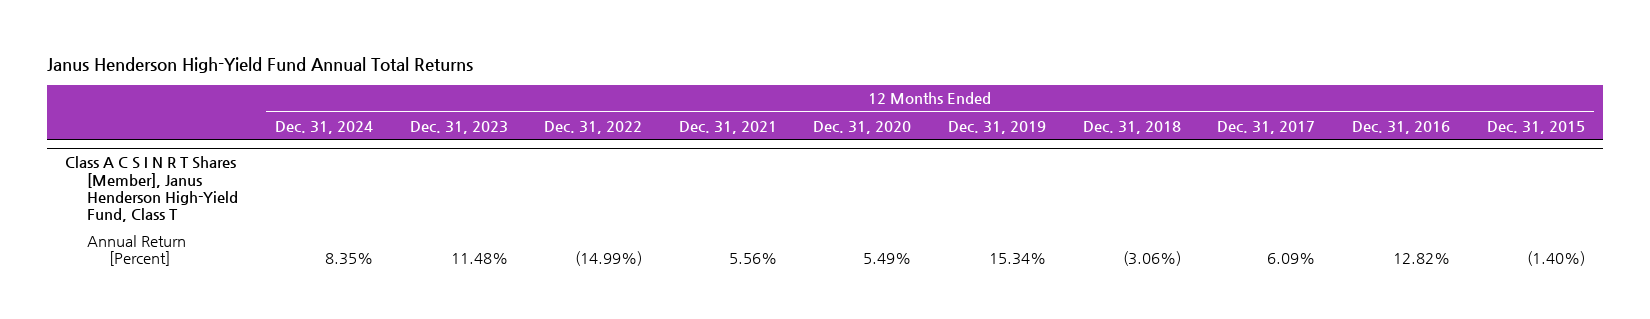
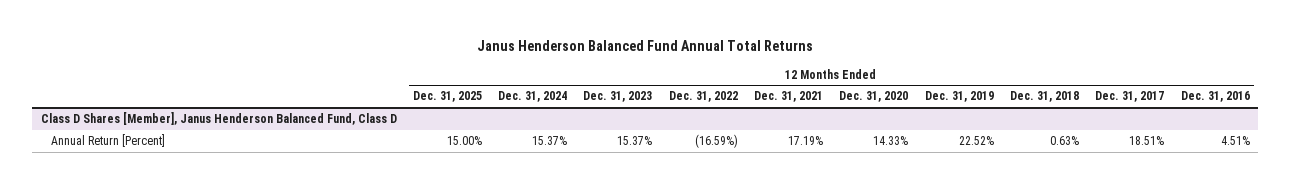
- Janus Henderson High-Yield Fund Annual Total Returns
+ Janus Henderson Balanced Fund Annual Total Returns
- | 12 Months Ended Dec. 31, 2024 | 12 Months Ended Dec. 31, 2023 | 12 Months Ended Dec. 31, 2022 | 12 Months Ended Dec. 31, 2021 | 12 Months Ended Dec. 31, 2020 | 12 Months Ended Dec. 31, 2019 | 12 Months Ended Dec. 31, 2018 | 12 Months Ended Dec. 31, 2017 | 12 Months Ended Dec. 31, 2016 | 12 Months Ended Dec. 31, 2015
+ | 12 Months Ended Dec. 31, 2025 | 12 Months Ended Dec. 31, 2024 | 12 Months Ended Dec. 31, 2023 | 12 Months Ended Dec. 31, 2022 | 12 Months Ended Dec. 31, 2021 | 12 Months Ended Dec. 31, 2020 | 12 Months Ended Dec. 31, 2019 | 12 Months Ended Dec. 31, 2018 | 12 Months Ended Dec. 31, 2017 | 12 Months Ended Dec. 31, 2016
- Class A C S I N R T Shares [Member], Janus Henderson High-Yield Fund, Class T
- Annual Return [Percent] | 8.35% | 11.48% | (14.99%) | 5.56% | 5.49% | 15.34% | (3.06%) | 6.09% | 12.82% | (1.40%)
+ Class D Shares [Member], Janus Henderson Balanced Fund, Class D
+ Annual Return [Percent] | 15.00% | 15.37% | 15.37% | (16.59%) | 17.19% | 14.33% | 22.52% | 0.63% | 18.51% | 4.51%

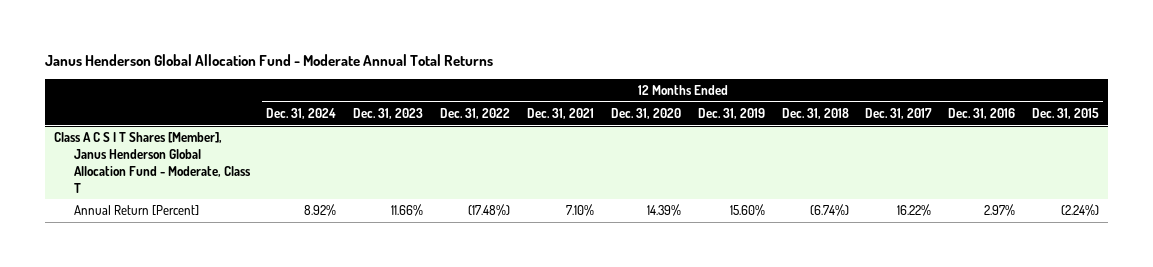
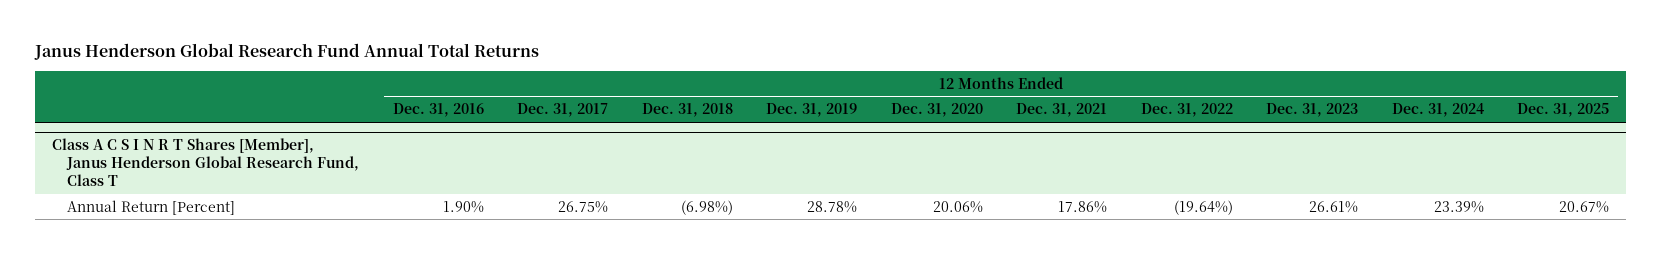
- Janus Henderson Global Allocation Fund - Moderate Annual Total Returns
+ Janus Henderson Global Research Fund Annual Total Returns
- | 12 Months Ended Dec. 31, 2024 | 12 Months Ended Dec. 31, 2023 | 12 Months Ended Dec. 31, 2022 | 12 Months Ended Dec. 31, 2021 | 12 Months Ended Dec. 31, 2020 | 12 Months Ended Dec. 31, 2019 | 12 Months Ended Dec. 31, 2018 | 12 Months Ended Dec. 31, 2017 | 12 Months Ended Dec. 31, 2016 | 12 Months Ended Dec. 31, 2015
+ | 12 Months Ended Dec. 31, 2016 | 12 Months Ended Dec. 31, 2017 | 12 Months Ended Dec. 31, 2018 | 12 Months Ended Dec. 31, 2019 | 12 Months Ended Dec. 31, 2020 | 12 Months Ended Dec. 31, 2021 | 12 Months Ended Dec. 31, 2022 | 12 Months Ended Dec. 31, 2023 | 12 Months Ended Dec. 31, 2024 | 12 Months Ended Dec. 31, 2025
- Class A C S I T Shares [Member], Janus Henderson Global Allocation Fund - Moderate, Class T
- Annual Return [Percent] | 8.92% | 11.66% | (17.48%) | 7.10% | 14.39% | 15.60% | (6.74%) | 16.22% | 2.97% | (2.24%)
+ Class A C S I N R T Shares [Member], Janus Henderson Global Research Fund, Class T
+ Annual Return [Percent] | 1.90% | 26.75% | (6.98%) | 28.78% | 20.06% | 17.86% | (19.64%) | 26.61% | 23.39% | 20.67%

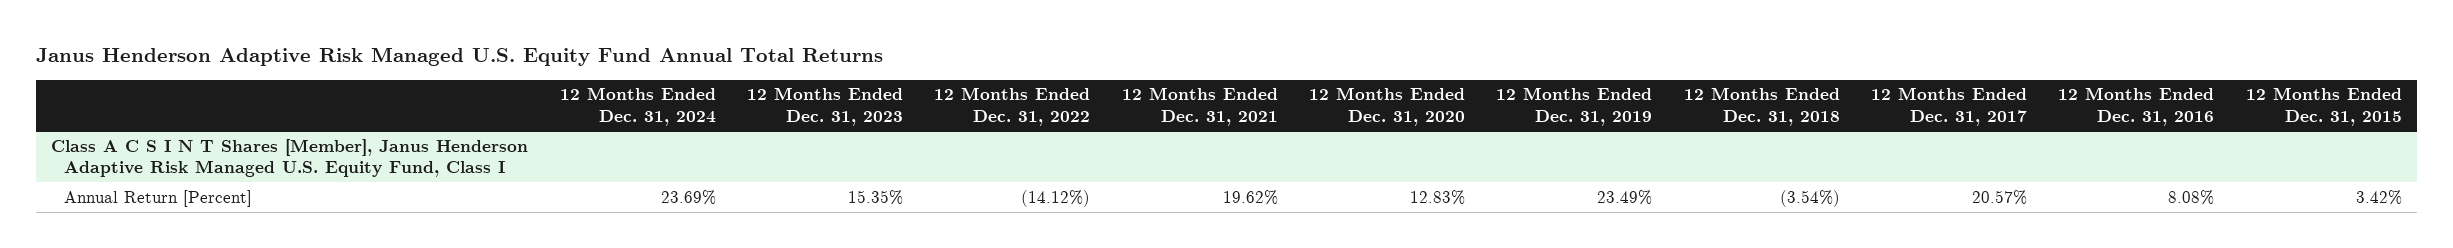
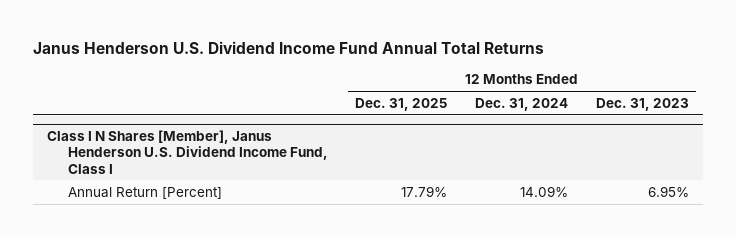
- Janus Henderson Adaptive Risk Managed U.S. Equity Fund Annual Total Returns
+ Janus Henderson U.S. Dividend Income Fund Annual Total Returns
- | 12 Months Ended Dec. 31, 2024 | 12 Months Ended Dec. 31, 2023 | 12 Months Ended Dec. 31, 2022 | 12 Months Ended Dec. 31, 2021 | 12 Months Ended Dec. 31, 2020 | 12 Months Ended Dec. 31, 2019 | 12 Months Ended Dec. 31, 2018 | 12 Months Ended Dec. 31, 2017 | 12 Months Ended Dec. 31, 2016 | 12 Months Ended Dec. 31, 2015
+ | 12 Months Ended Dec. 31, 2025 | 12 Months Ended Dec. 31, 2024 | 12 Months Ended Dec. 31, 2023
- Class A C S I N T Shares [Member], Janus Henderson Adaptive Risk Managed U.S. Equity Fund, Class I
- Annual Return [Percent] | 23.69% | 15.35% | (14.12%) | 19.62% | 12.83% | 23.49% | (3.54%) | 20.57% | 8.08% | 3.42%
+ Class I N Shares [Member], Janus Henderson U.S. Dividend Income Fund, Class I
+ Annual Return [Percent] | 17.79% | 14.09% | 6.95%

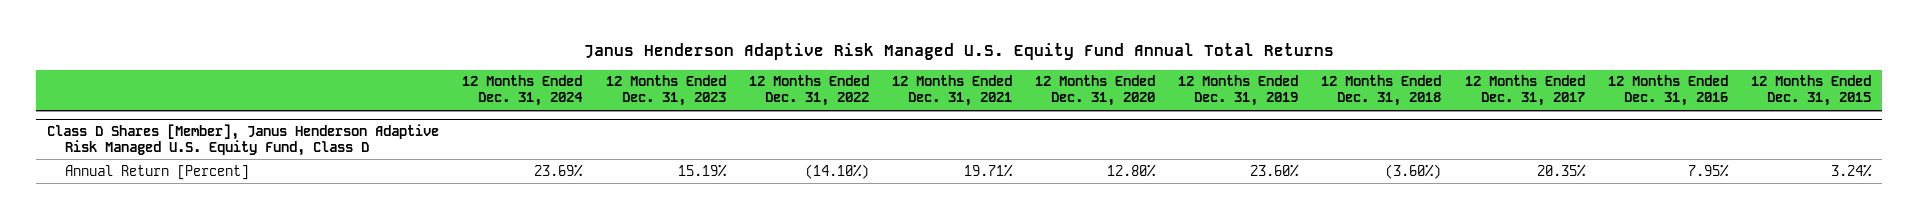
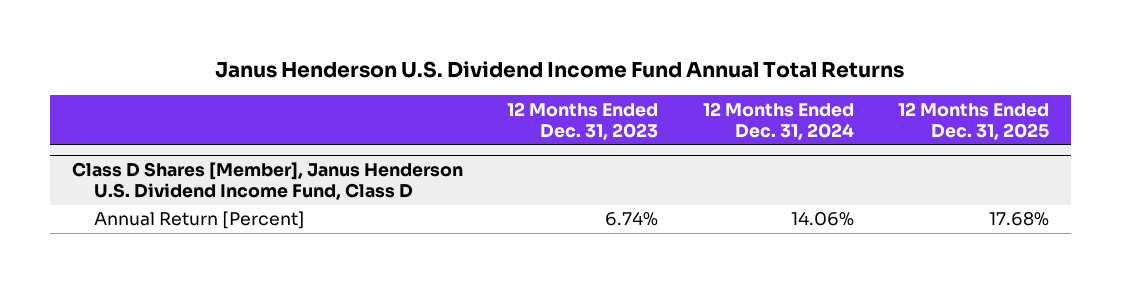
- Janus Henderson Adaptive Risk Managed U.S. Equity Fund Annual Total Returns
+ Janus Henderson U.S. Dividend Income Fund Annual Total Returns
- | 12 Months Ended Dec. 31, 2024 | 12 Months Ended Dec. 31, 2023 | 12 Months Ended Dec. 31, 2022 | 12 Months Ended Dec. 31, 2021 | 12 Months Ended Dec. 31, 2020 | 12 Months Ended Dec. 31, 2019 | 12 Months Ended Dec. 31, 2018 | 12 Months Ended Dec. 31, 2017 | 12 Months Ended Dec. 31, 2016 | 12 Months Ended Dec. 31, 2015
+ | 12 Months Ended Dec. 31, 2023 | 12 Months Ended Dec. 31, 2024 | 12 Months Ended Dec. 31, 2025
- Class D Shares [Member], Janus Henderson Adaptive Risk Managed U.S. Equity Fund, Class D
- Annual Return [Percent] | 23.69% | 15.19% | (14.10%) | 19.71% | 12.80% | 23.60% | (3.60%) | 20.35% | 7.95% | 3.24%
+ Class D Shares [Member], Janus Henderson U.S. Dividend Income Fund, Class D
+ Annual Return [Percent] | 6.74% | 14.06% | 17.68%

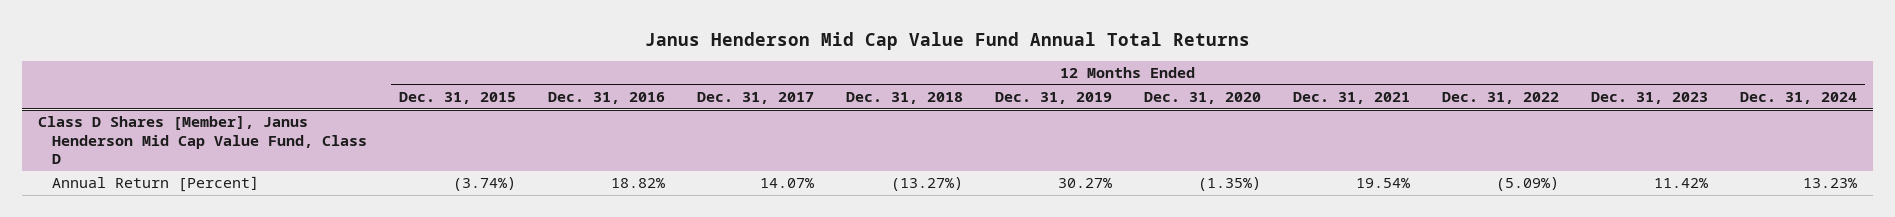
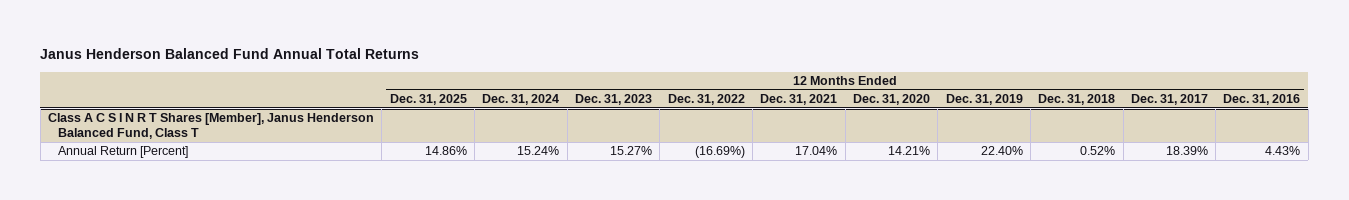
- Janus Henderson Mid Cap Value Fund Annual Total Returns
+ Janus Henderson Balanced Fund Annual Total Returns
- | 12 Months Ended Dec. 31, 2015 | 12 Months Ended Dec. 31, 2016 | 12 Months Ended Dec. 31, 2017 | 12 Months Ended Dec. 31, 2018 | 12 Months Ended Dec. 31, 2019 | 12 Months Ended Dec. 31, 2020 | 12 Months Ended Dec. 31, 2021 | 12 Months Ended Dec. 31, 2022 | 12 Months Ended Dec. 31, 2023 | 12 Months Ended Dec. 31, 2024
+ | 12 Months Ended Dec. 31, 2025 | 12 Months Ended Dec. 31, 2024 | 12 Months Ended Dec. 31, 2023 | 12 Months Ended Dec. 31, 2022 | 12 Months Ended Dec. 31, 2021 | 12 Months Ended Dec. 31, 2020 | 12 Months Ended Dec. 31, 2019 | 12 Months Ended Dec. 31, 2018 | 12 Months Ended Dec. 31, 2017 | 12 Months Ended Dec. 31, 2016
- Class D Shares [Member], Janus Henderson Mid Cap Value Fund, Class D
- Annual Return [Percent] | (3.74%) | 18.82% | 14.07% | (13.27%) | 30.27% | (1.35%) | 19.54% | (5.09%) | 11.42% | 13.23%
+ Class A C S I N R T Shares [Member], Janus Henderson Balanced Fund, Class T
+ Annual Return [Percent] | 14.86% | 15.24% | 15.27% | (16.69%) | 17.04% | 14.21% | 22.40% | 0.52% | 18.39% | 4.43%

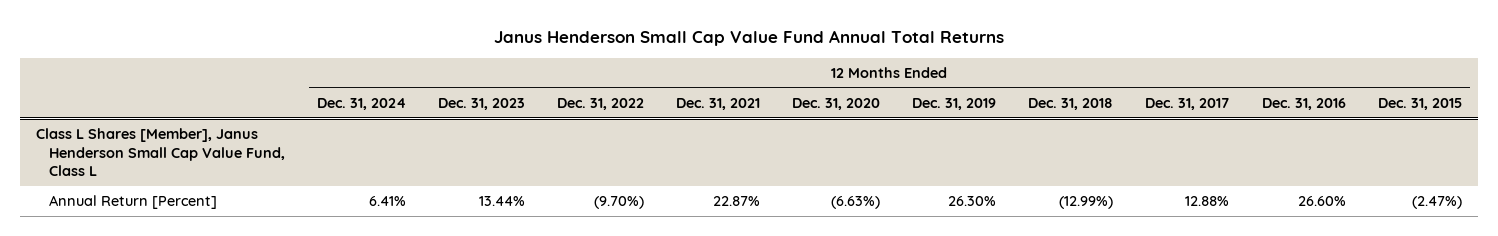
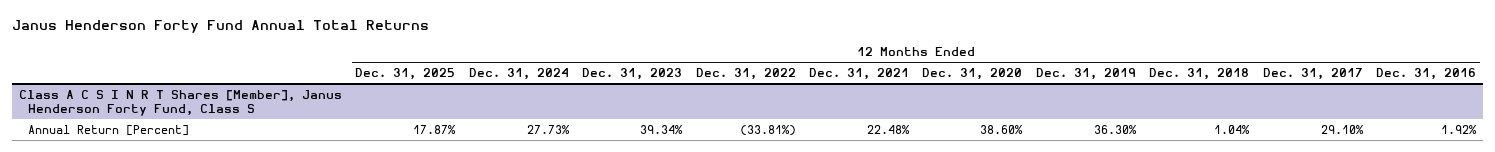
- Janus Henderson Small Cap Value Fund Annual Total Returns
+ Janus Henderson Forty Fund Annual Total Returns
- | 12 Months Ended Dec. 31, 2024 | 12 Months Ended Dec. 31, 2023 | 12 Months Ended Dec. 31, 2022 | 12 Months Ended Dec. 31, 2021 | 12 Months Ended Dec. 31, 2020 | 12 Months Ended Dec. 31, 2019 | 12 Months Ended Dec. 31, 2018 | 12 Months Ended Dec. 31, 2017 | 12 Months Ended Dec. 31, 2016 | 12 Months Ended Dec. 31, 2015
+ | 12 Months Ended Dec. 31, 2025 | 12 Months Ended Dec. 31, 2024 | 12 Months Ended Dec. 31, 2023 | 12 Months Ended Dec. 31, 2022 | 12 Months Ended Dec. 31, 2021 | 12 Months Ended Dec. 31, 2020 | 12 Months Ended Dec. 31, 2019 | 12 Months Ended Dec. 31, 2018 | 12 Months Ended Dec. 31, 2017 | 12 Months Ended Dec. 31, 2016
- Class L Shares [Member], Janus Henderson Small Cap Value Fund, Class L
- Annual Return [Percent] | 6.41% | 13.44% | (9.70%) | 22.87% | (6.63%) | 26.30% | (12.99%) | 12.88% | 26.60% | (2.47%)
+ Class A C S I N R T Shares [Member], Janus Henderson Forty Fund, Class S
+ Annual Return [Percent] | 17.87% | 27.73% | 39.34% | (33.81%) | 22.48% | 38.60% | 36.30% | 1.04% | 29.10% | 1.92%

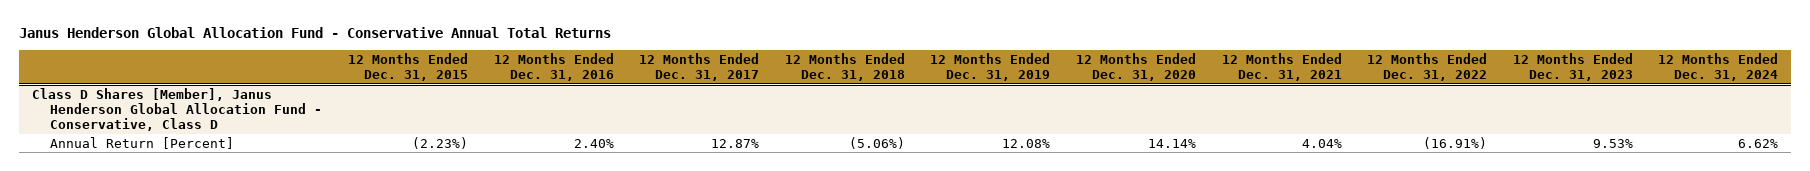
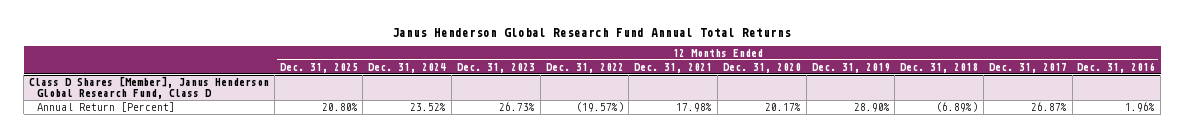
- Janus Henderson Global Allocation Fund - Conservative Annual Total Returns
+ Janus Henderson Global Research Fund Annual Total Returns
- | 12 Months Ended Dec. 31, 2015 | 12 Months Ended Dec. 31, 2016 | 12 Months Ended Dec. 31, 2017 | 12 Months Ended Dec. 31, 2018 | 12 Months Ended Dec. 31, 2019 | 12 Months Ended Dec. 31, 2020 | 12 Months Ended Dec. 31, 2021 | 12 Months Ended Dec. 31, 2022 | 12 Months Ended Dec. 31, 2023 | 12 Months Ended Dec. 31, 2024
+ | 12 Months Ended Dec. 31, 2025 | 12 Months Ended Dec. 31, 2024 | 12 Months Ended Dec. 31, 2023 | 12 Months Ended Dec. 31, 2022 | 12 Months Ended Dec. 31, 2021 | 12 Months Ended Dec. 31, 2020 | 12 Months Ended Dec. 31, 2019 | 12 Months Ended Dec. 31, 2018 | 12 Months Ended Dec. 31, 2017 | 12 Months Ended Dec. 31, 2016
- Class D Shares [Member], Janus Henderson Global Allocation Fund - Conservative, Class D
- Annual Return [Percent] | (2.23%) | 2.40% | 12.87% | (5.06%) | 12.08% | 14.14% | 4.04% | (16.91%) | 9.53% | 6.62%
+ Class D Shares [Member], Janus Henderson Global Research Fund, Class D
+ Annual Return [Percent] | 20.80% | 23.52% | 26.73% | (19.57%) | 17.98% | 20.17% | 28.90% | (6.89%) | 26.87% | 1.96%

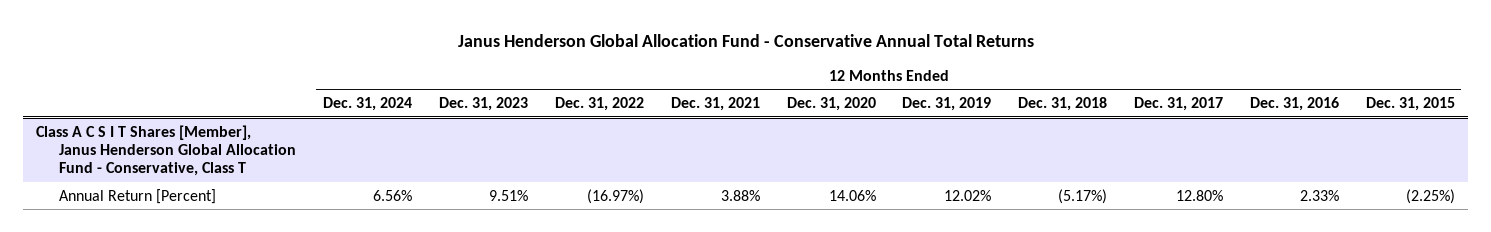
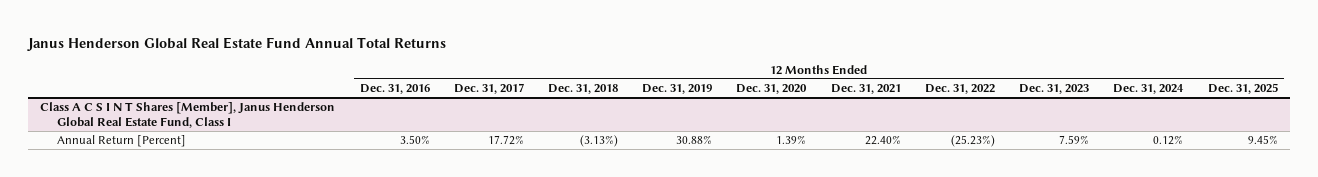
- Janus Henderson Global Allocation Fund - Conservative Annual Total Returns
+ Janus Henderson Global Real Estate Fund Annual Total Returns
- | 12 Months Ended Dec. 31, 2024 | 12 Months Ended Dec. 31, 2023 | 12 Months Ended Dec. 31, 2022 | 12 Months Ended Dec. 31, 2021 | 12 Months Ended Dec. 31, 2020 | 12 Months Ended Dec. 31, 2019 | 12 Months Ended Dec. 31, 2018 | 12 Months Ended Dec. 31, 2017 | 12 Months Ended Dec. 31, 2016 | 12 Months Ended Dec. 31, 2015
+ | 12 Months Ended Dec. 31, 2016 | 12 Months Ended Dec. 31, 2017 | 12 Months Ended Dec. 31, 2018 | 12 Months Ended Dec. 31, 2019 | 12 Months Ended Dec. 31, 2020 | 12 Months Ended Dec. 31, 2021 | 12 Months Ended Dec. 31, 2022 | 12 Months Ended Dec. 31, 2023 | 12 Months Ended Dec. 31, 2024 | 12 Months Ended Dec. 31, 2025
- Class A C S I T Shares [Member], Janus Henderson Global Allocation Fund - Conservative, Class T
- Annual Return [Percent] | 6.56% | 9.51% | (16.97%) | 3.88% | 14.06% | 12.02% | (5.17%) | 12.80% | 2.33% | (2.25%)
+ Class A C S I N T Shares [Member], Janus Henderson Global Real Estate Fund, Class I
+ Annual Return [Percent] | 3.50% | 17.72% | (3.13%) | 30.88% | 1.39% | 22.40% | (25.23%) | 7.59% | 0.12% | 9.45%

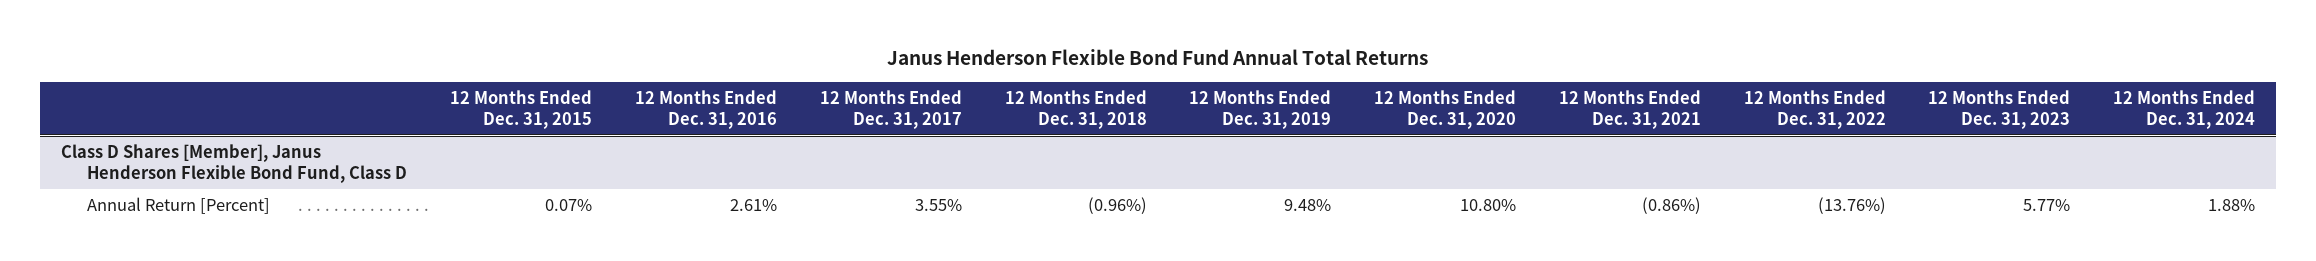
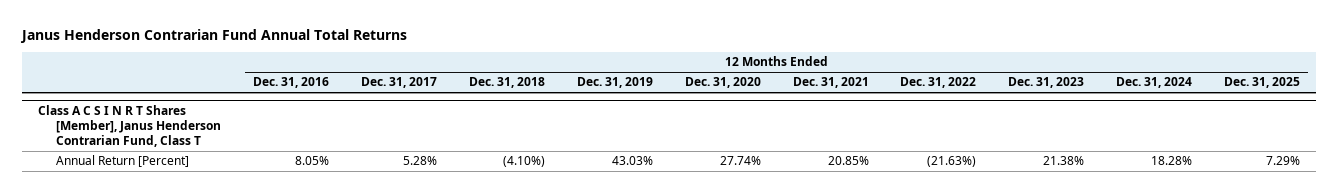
- Janus Henderson Flexible Bond Fund Annual Total Returns
+ Janus Henderson Contrarian Fund Annual Total Returns
- | 12 Months Ended Dec. 31, 2015 | 12 Months Ended Dec. 31, 2016 | 12 Months Ended Dec. 31, 2017 | 12 Months Ended Dec. 31, 2018 | 12 Months Ended Dec. 31, 2019 | 12 Months Ended Dec. 31, 2020 | 12 Months Ended Dec. 31, 2021 | 12 Months Ended Dec. 31, 2022 | 12 Months Ended Dec. 31, 2023 | 12 Months Ended Dec. 31, 2024
+ | 12 Months Ended Dec. 31, 2016 | 12 Months Ended Dec. 31, 2017 | 12 Months Ended Dec. 31, 2018 | 12 Months Ended Dec. 31, 2019 | 12 Months Ended Dec. 31, 2020 | 12 Months Ended Dec. 31, 2021 | 12 Months Ended Dec. 31, 2022 | 12 Months Ended Dec. 31, 2023 | 12 Months Ended Dec. 31, 2024 | 12 Months Ended Dec. 31, 2025
- Class D Shares [Member], Janus Henderson Flexible Bond Fund, Class D
- Annual Return [Percent] | 0.07% | 2.61% | 3.55% | (0.96%) | 9.48% | 10.80% | (0.86%) | (13.76%) | 5.77% | 1.88%
+ Class A C S I N R T Shares [Member], Janus Henderson Contrarian Fund, Class T
+ Annual Return [Percent] | 8.05% | 5.28% | (4.10%) | 43.03% | 27.74% | 20.85% | (21.63%) | 21.38% | 18.28% | 7.29%

